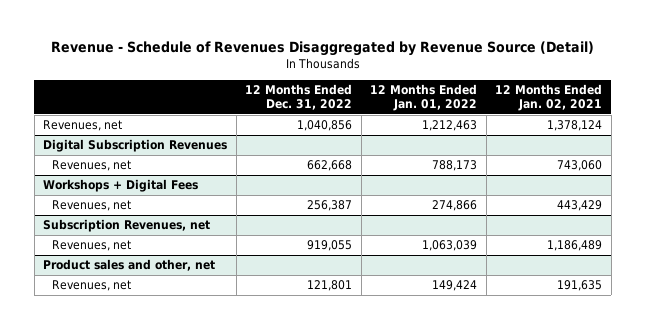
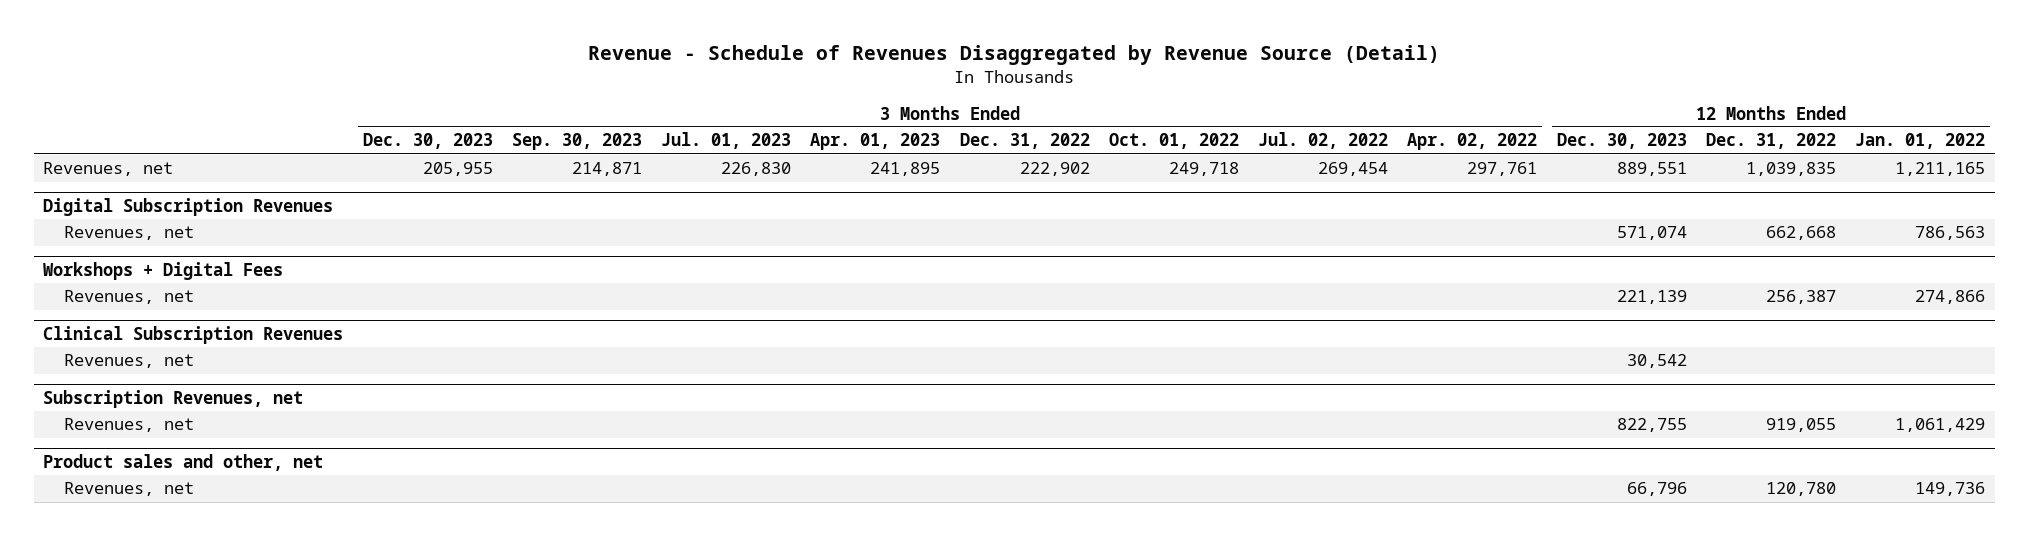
- | 12 Months Ended Dec. 31, 2022 | 12 Months Ended Jan. 01, 2022 | 12 Months Ended Jan. 02, 2021
+ | 3 Months Ended Dec. 30, 2023 | 3 Months Ended Sep. 30, 2023 | 3 Months Ended Jul. 01, 2023 | 3 Months Ended Apr. 01, 2023 | 3 Months Ended Dec. 31, 2022 | 3 Months Ended Oct. 01, 2022 | 3 Months Ended Jul. 02, 2022 | 3 Months Ended Apr. 02, 2022 | 12 Months Ended Dec. 30, 2023 | 12 Months Ended Dec. 31, 2022 | 12 Months Ended Jan. 01, 2022
- Revenues, net | 1,040,856 | 1,212,463 | 1,378,124
+ Revenues, net | 205,955 | 214,871 | 226,830 | 241,895 | 222,902 | 249,718 | 269,454 | 297,761 | 889,551 | 1,039,835 | 1,211,165
@ Digital Subscription Revenues
- Revenues, net | 662,668 | 788,173 | 743,060
+ Revenues, net | | | | | | | | | 571,074 | 662,668 | 786,563
+ Clinical Subscription Revenues
+ Revenues, net | | | | | | | | | 30,542 | |
@ Subscription Revenues, net
- Revenues, net | 919,055 | 1,063,039 | 1,186,489
+ Revenues, net | | | | | | | | | 822,755 | 919,055 | 1,061,429
@ Product sales and other, net
- Revenues, net | 121,801 | 149,424 | 191,635
+ Revenues, net | | | | | | | | | 66,796 | 120,780 | 149,736

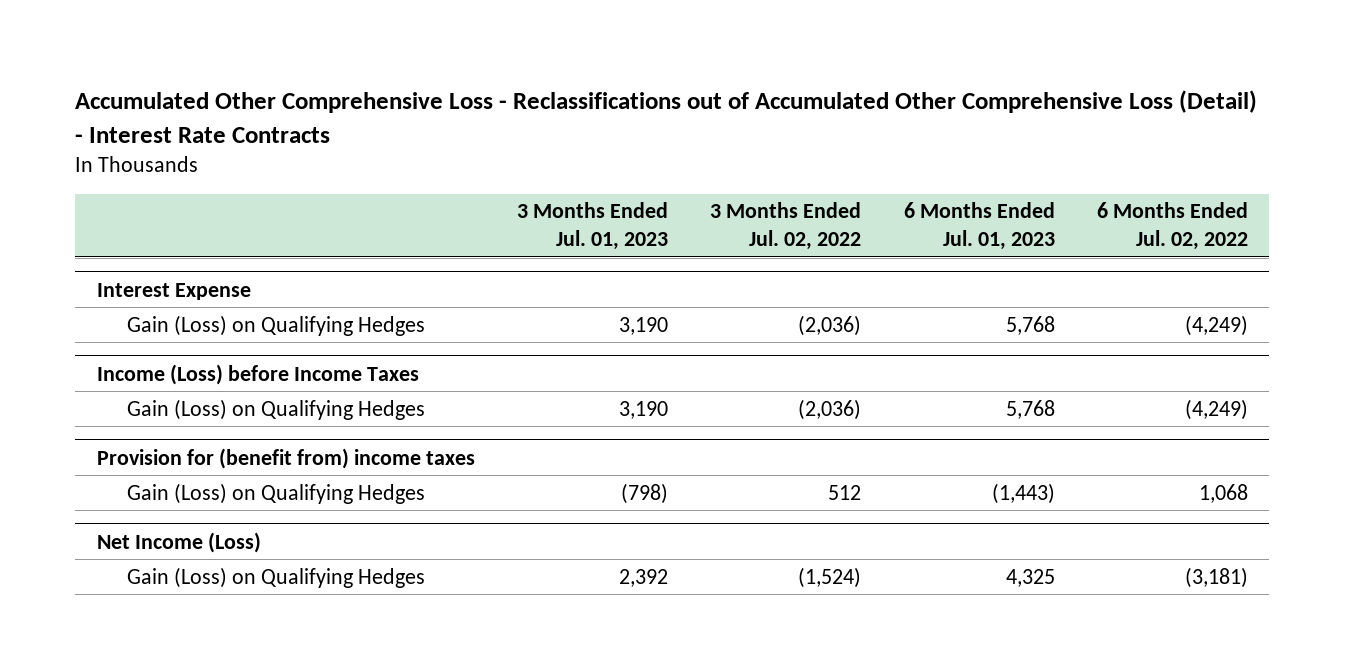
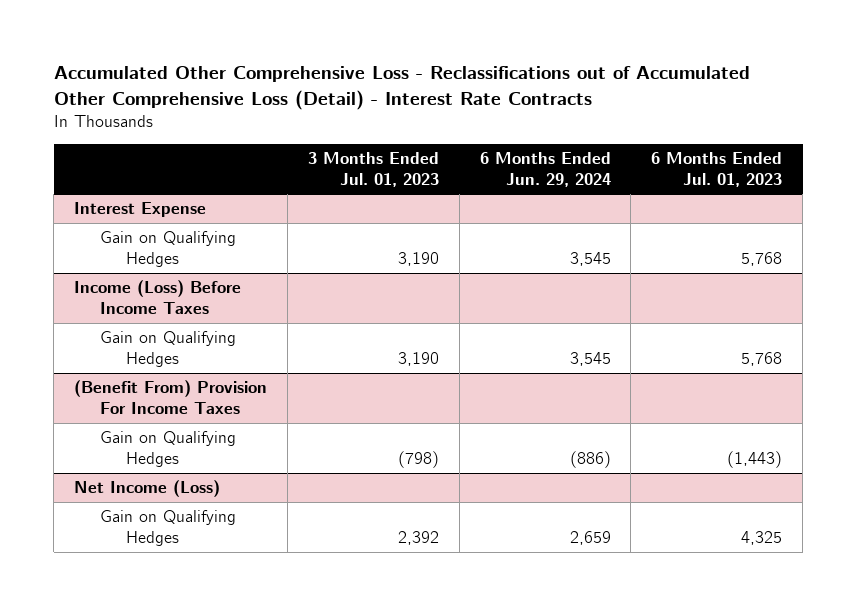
- | 3 Months Ended Jul. 01, 2023 | 3 Months Ended Jul. 02, 2022 | 6 Months Ended Jul. 01, 2023 | 6 Months Ended Jul. 02, 2022
+ | 3 Months Ended Jul. 01, 2023 | 6 Months Ended Jun. 29, 2024 | 6 Months Ended Jul. 01, 2023
@ Interest Expense
- Gain (Loss) on Qualifying Hedges | 3,190 | (2,036) | 5,768 | (4,249)
- Income (Loss) before Income Taxes
- Gain (Loss) on Qualifying Hedges | 3,190 | (2,036) | 5,768 | (4,249)
- Provision for (benefit from) income taxes
- Gain (Loss) on Qualifying Hedges | (798) | 512 | (1,443) | 1,068
@ Interest Expense
+ Gain on Qualifying Hedges | 3,190 | 3,545 | 5,768
+ Income (Loss) Before Income Taxes
+ Gain on Qualifying Hedges | 3,190 | 3,545 | 5,768
+ (Benefit From) Provision For Income Taxes
+ Gain on Qualifying Hedges | (798) | (886) | (1,443)
@ Net Income (Loss)
- Gain (Loss) on Qualifying Hedges | 2,392 | (1,524) | 4,325 | (3,181)
+ Gain on Qualifying Hedges | 2,392 | 2,659 | 4,325

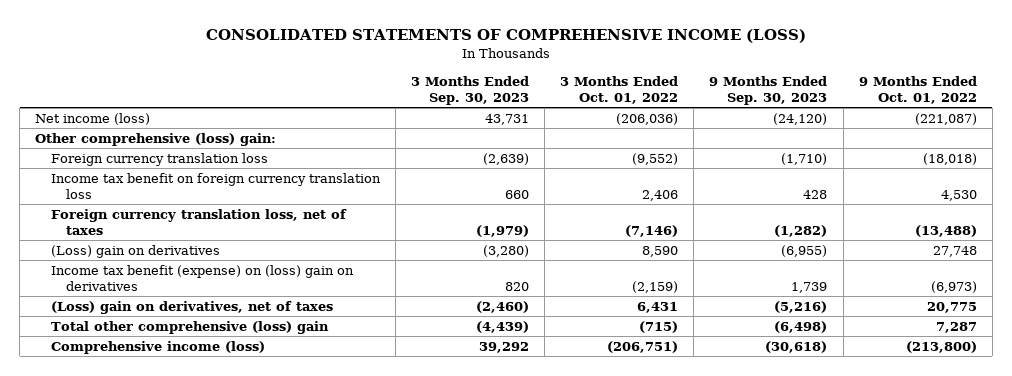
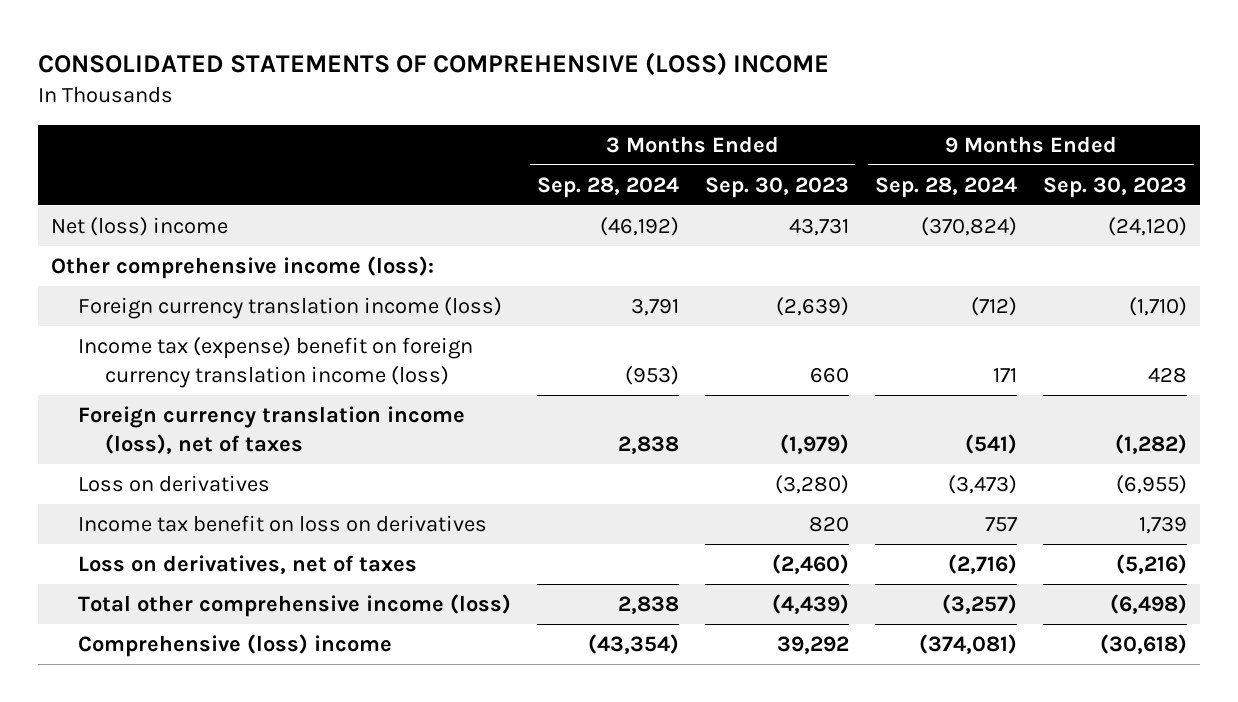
- CONSOLIDATED STATEMENTS OF COMPREHENSIVE INCOME (LOSS)
+ CONSOLIDATED STATEMENTS OF COMPREHENSIVE (LOSS) INCOME
- | 3 Months Ended Sep. 30, 2023 | 3 Months Ended Oct. 01, 2022 | 9 Months Ended Sep. 30, 2023 | 9 Months Ended Oct. 01, 2022
+ | 3 Months Ended Sep. 28, 2024 | 3 Months Ended Sep. 30, 2023 | 9 Months Ended Sep. 28, 2024 | 9 Months Ended Sep. 30, 2023
- Net income (loss) | 43,731 | (206,036) | (24,120) | (221,087)
- Other comprehensive (loss) gain:
- Foreign currency translation loss | (2,639) | (9,552) | (1,710) | (18,018)
- Income tax benefit on foreign currency translation loss | 660 | 2,406 | 428 | 4,530
- Foreign currency translation loss, net of taxes | (1,979) | (7,146) | (1,282) | (13,488)
- (Loss) gain on derivatives | (3,280) | 8,590 | (6,955) | 27,748
- Income tax benefit (expense) on (loss) gain on derivatives | 820 | (2,159) | 1,739 | (6,973)
- (Loss) gain on derivatives, net of taxes | (2,460) | 6,431 | (5,216) | 20,775
- Total other comprehensive (loss) gain | (4,439) | (715) | (6,498) | 7,287
- Comprehensive income (loss) | 39,292 | (206,751) | (30,618) | (213,800)
+ Net (loss) income | (46,192) | 43,731 | (370,824) | (24,120)
+ Other comprehensive income (loss):
+ Foreign currency translation income (loss) | 3,791 | (2,639) | (712) | (1,710)
+ Income tax (expense) benefit on foreign currency translation income (loss) | (953) | 660 | 171 | 428
+ Foreign currency translation income (loss), net of taxes | 2,838 | (1,979) | (541) | (1,282)
+ Loss on derivatives | | (3,280) | (3,473) | (6,955)
+ Income tax benefit on loss on derivatives | | 820 | 757 | 1,739
+ Loss on derivatives, net of taxes | | (2,460) | (2,716) | (5,216)
+ Total other comprehensive income (loss) | 2,838 | (4,439) | (3,257) | (6,498)
+ Comprehensive (loss) income | (43,354) | 39,292 | (374,081) | (30,618)

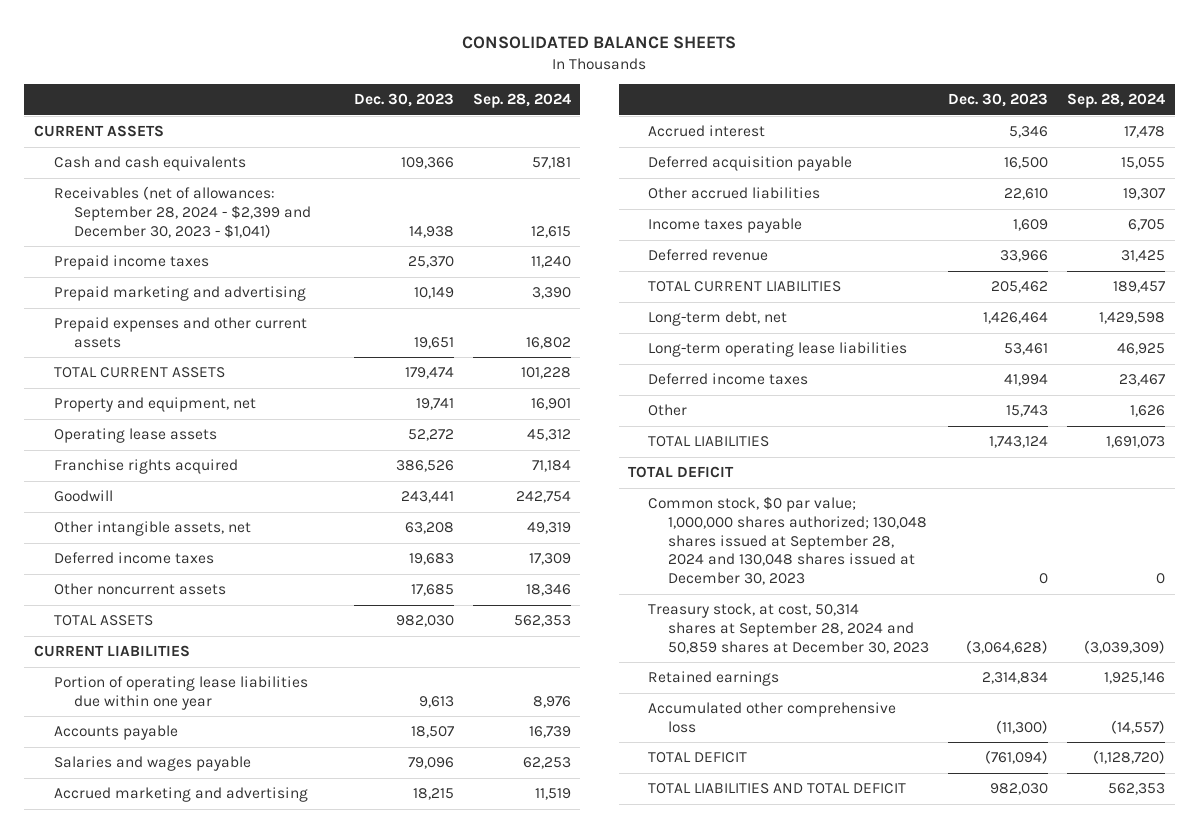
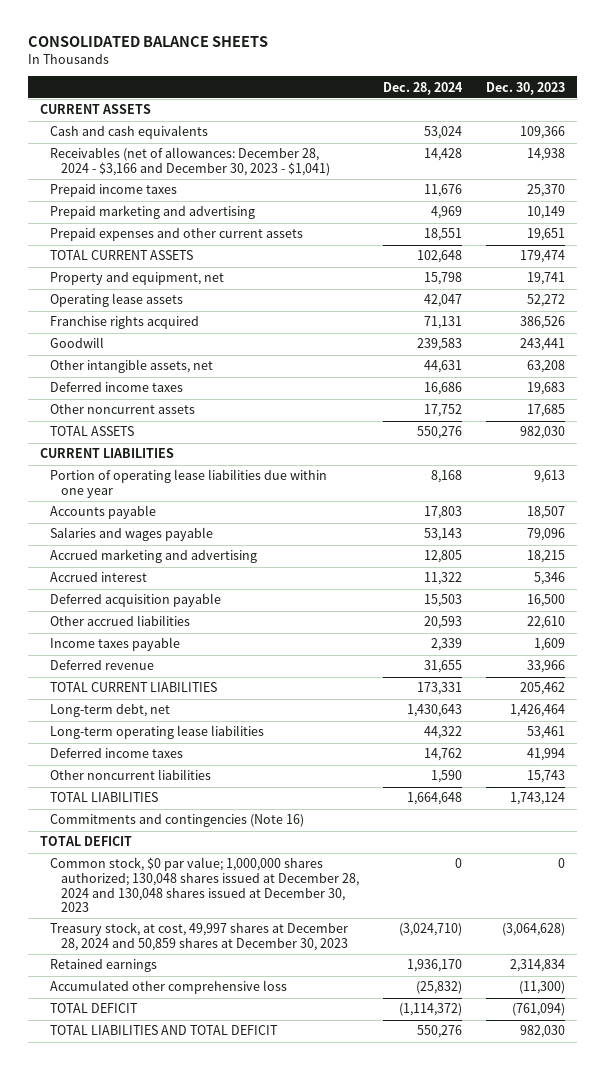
- | Dec. 30, 2023 | Sep. 28, 2024
+ | Dec. 28, 2024 | Dec. 30, 2023
- Receivables (net of allowances: September 28, 2024 - $2,399 and December 30, 2023 - $1,041) | 14,938 | 12,615
+ Receivables (net of allowances: December 28, 2024 - $3,166 and December 30, 2023 - $1,041) | 14,428 | 14,938
- Other | 15,743 | 1,626
+ Other noncurrent liabilities | 1,590 | 15,743
+ Commitments and contingencies (Note 16)
- Common stock, $0 par value; 1,000,000 shares authorized; 130,048 shares issued at September 28, 2024 and 130,048 shares issued at December 30, 2023 | 0 | 0
- Treasury stock, at cost, 50,314 shares at September 28, 2024 and 50,859 shares at December 30, 2023 | (3,064,628) | (3,039,309)
+ Common stock, $0 par value; 1,000,000 shares authorized; 130,048 shares issued at December 28, 2024 and 130,048 shares issued at December 30, 2023 | 0 | 0
+ Treasury stock, at cost, 49,997 shares at December 28, 2024 and 50,859 shares at December 30, 2023 | (3,024,710) | (3,064,628)

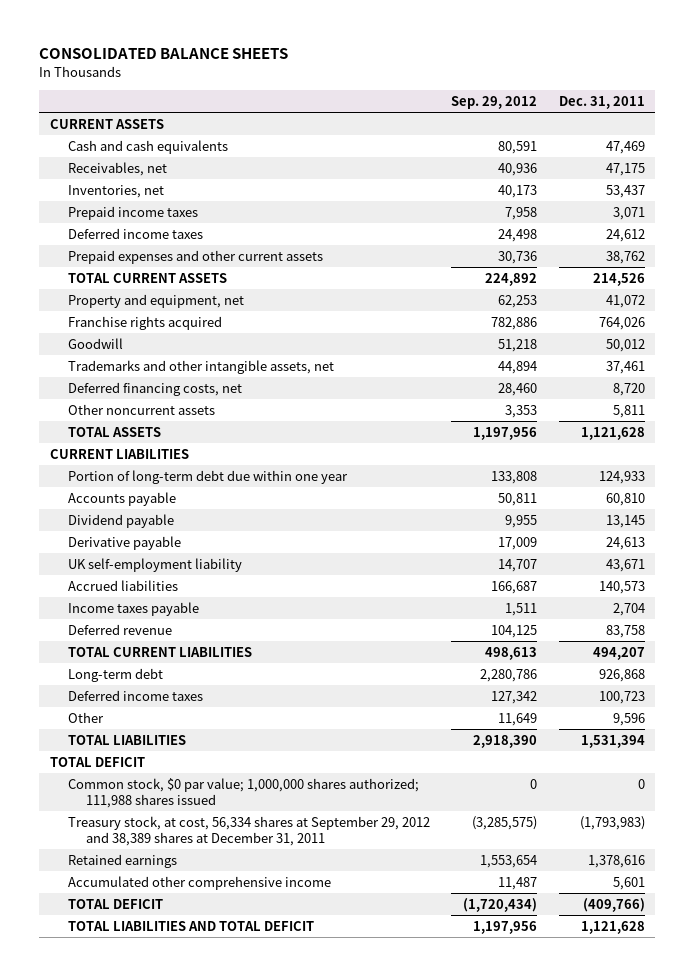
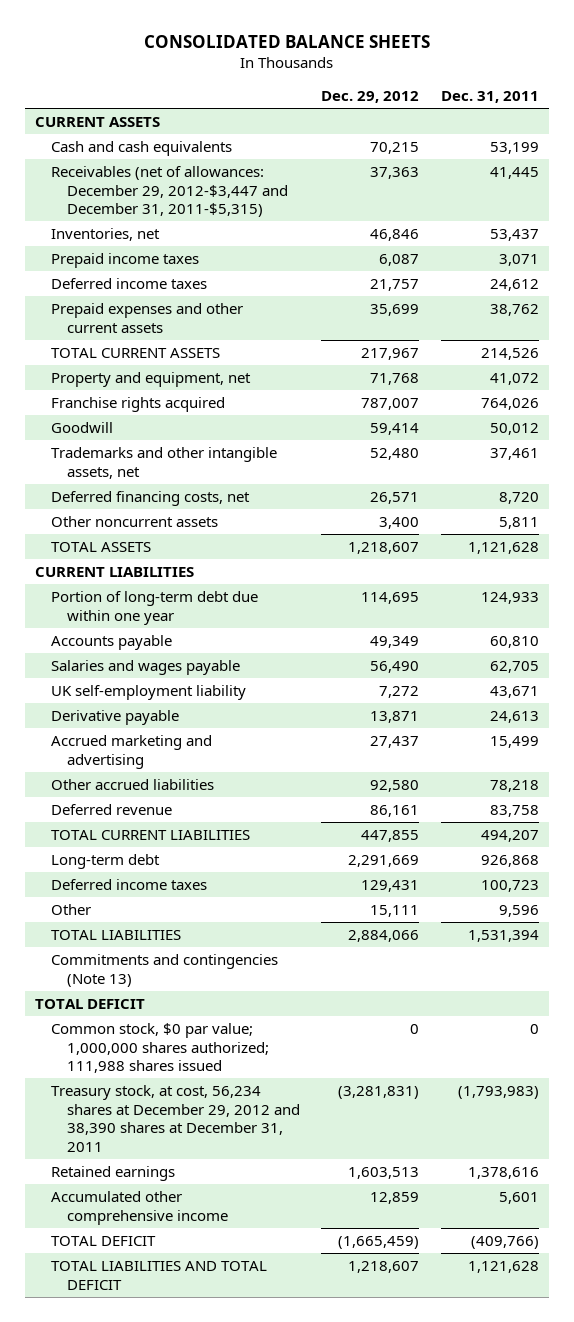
- | Sep. 29, 2012 | Dec. 31, 2011
+ | Dec. 29, 2012 | Dec. 31, 2011
- Cash and cash equivalents | 80,591 | 47,469
- Receivables, net | 40,936 | 47,175
+ Cash and cash equivalents | 70,215 | 53,199
+ Receivables (net of allowances: December 29, 2012-$3,447 and December 31, 2011-$5,315) | 37,363 | 41,445
- Dividend payable | 9,955 | 13,145
+ Salaries and wages payable | 56,490 | 62,705
- Accrued liabilities | 166,687 | 140,573
- Income taxes payable | 1,511 | 2,704
moved down: Derivative payable | 13,871 | 24,613
+ Accrued marketing and advertising | 27,437 | 15,499
+ Other accrued liabilities | 92,580 | 78,218
+ Commitments and contingencies (Note 13)
- Treasury stock, at cost, 56,334 shares at September 29, 2012 and 38,389 shares at December 31, 2011 | (3,285,575) | (1,793,983)
+ Treasury stock, at cost, 56,234 shares at December 29, 2012 and 38,390 shares at December 31, 2011 | (3,281,831) | (1,793,983)

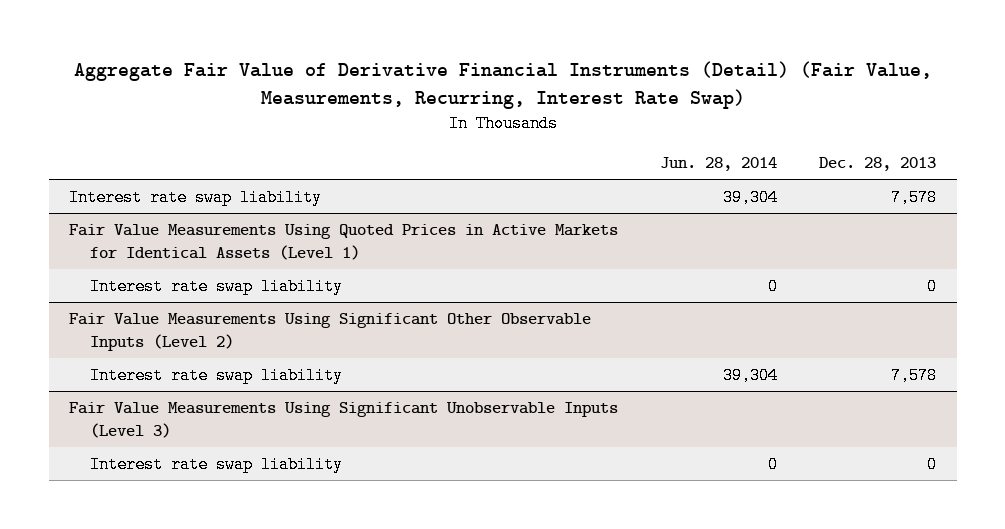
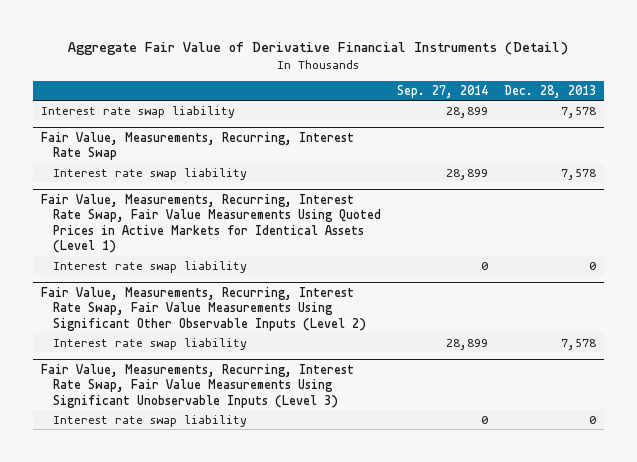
- Aggregate Fair Value of Derivative Financial Instruments (Detail) (Fair Value, Measurements, Recurring, Interest Rate Swap)
+ Aggregate Fair Value of Derivative Financial Instruments (Detail)
- | Jun. 28, 2014 | Dec. 28, 2013
+ | Sep. 27, 2014 | Dec. 28, 2013
- Fair Value Measurements Using Quoted Prices in Active Markets for Identical Assets (Level 1)
+ Fair Value, Measurements, Recurring, Interest Rate Swap
+ Interest rate swap liability | 28,899 | 7,578
+ Fair Value, Measurements, Recurring, Interest Rate Swap, Fair Value Measurements Using Quoted Prices in Active Markets for Identical Assets (Level 1)
- Fair Value Measurements Using Significant Other Observable Inputs (Level 2)
+ Fair Value, Measurements, Recurring, Interest Rate Swap, Fair Value Measurements Using Significant Other Observable Inputs (Level 2)
- Fair Value Measurements Using Significant Unobservable Inputs (Level 3)
+ Fair Value, Measurements, Recurring, Interest Rate Swap, Fair Value Measurements Using Significant Unobservable Inputs (Level 3)

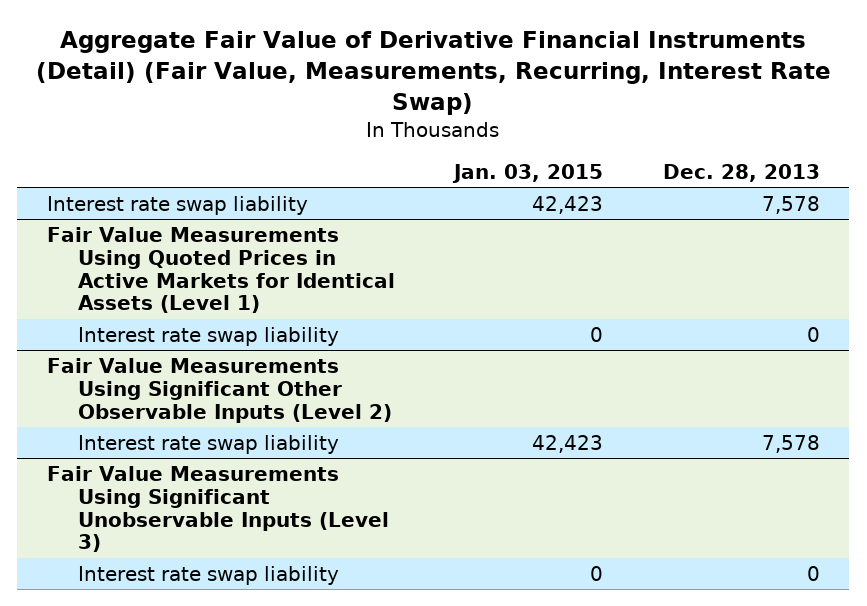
- Aggregate Fair Value of Derivative Financial Instruments (Detail)
+ Aggregate Fair Value of Derivative Financial Instruments (Detail) (Fair Value, Measurements, Recurring, Interest Rate Swap)
- | Sep. 27, 2014 | Dec. 28, 2013
+ | Jan. 03, 2015 | Dec. 28, 2013
- Fair Value, Measurements, Recurring, Interest Rate Swap
- Interest rate swap liability | 28,899 | 7,578
- Fair Value, Measurements, Recurring, Interest Rate Swap, Fair Value Measurements Using Quoted Prices in Active Markets for Identical Assets (Level 1)
+ Fair Value Measurements Using Quoted Prices in Active Markets for Identical Assets (Level 1)
- Fair Value, Measurements, Recurring, Interest Rate Swap, Fair Value Measurements Using Significant Other Observable Inputs (Level 2)
+ Fair Value Measurements Using Significant Other Observable Inputs (Level 2)
- Fair Value, Measurements, Recurring, Interest Rate Swap, Fair Value Measurements Using Significant Unobservable Inputs (Level 3)
+ Fair Value Measurements Using Significant Unobservable Inputs (Level 3)

